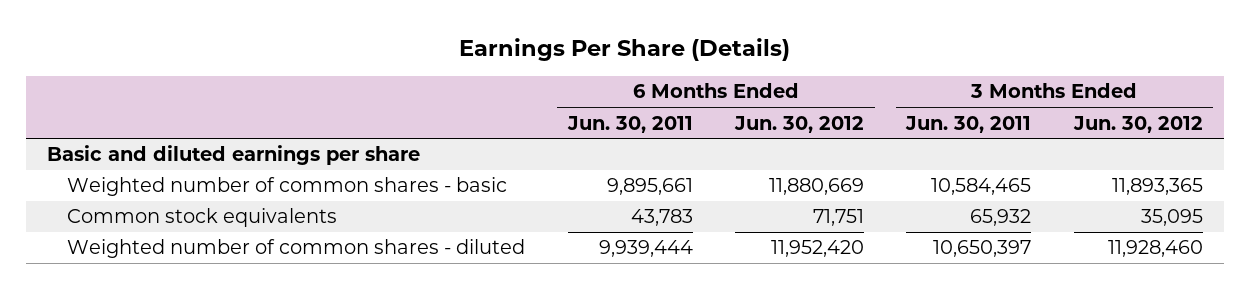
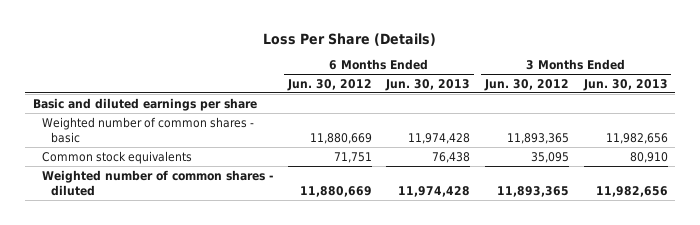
- Earnings Per Share (Details)
+ Loss Per Share (Details)
- | 6 Months Ended Jun. 30, 2011 | 6 Months Ended Jun. 30, 2012 | 3 Months Ended Jun. 30, 2011 | 3 Months Ended Jun. 30, 2012
+ | 6 Months Ended Jun. 30, 2012 | 6 Months Ended Jun. 30, 2013 | 3 Months Ended Jun. 30, 2012 | 3 Months Ended Jun. 30, 2013
- Weighted number of common shares - diluted | 9,939,444 | 11,952,420 | 10,650,397 | 11,928,460
+ Weighted number of common shares - diluted | 11,880,669 | 11,974,428 | 11,893,365 | 11,982,656

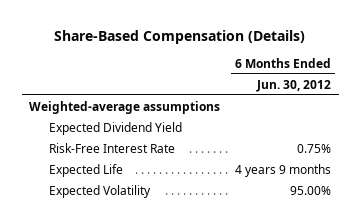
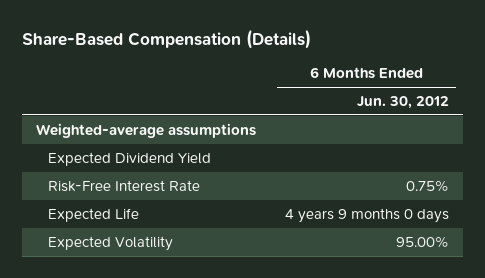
- Expected Life | 4 years 9 months
+ Expected Life | 4 years 9 months 0 days

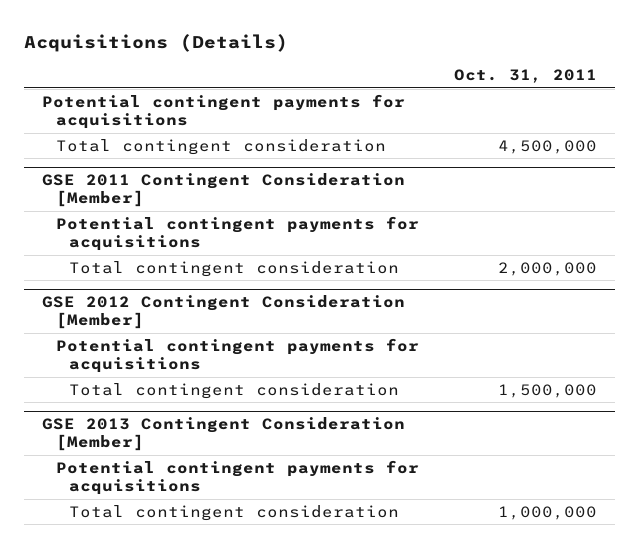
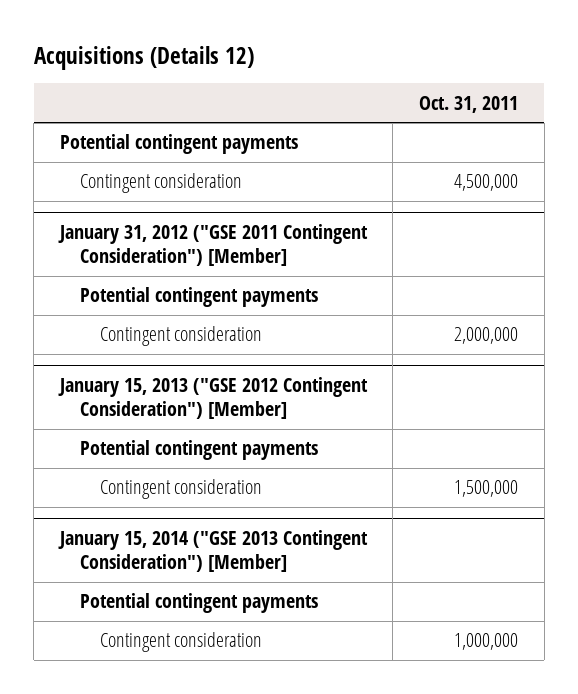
- Acquisitions (Details)
+ Acquisitions (Details 12)
- Potential contingent payments for acquisitions
- Total contingent consideration | 4,500,000
- GSE 2011 Contingent Consideration [Member]
- Potential contingent payments for acquisitions
- Total contingent consideration | 2,000,000
- GSE 2012 Contingent Consideration [Member]
- Potential contingent payments for acquisitions
- Total contingent consideration | 1,500,000
- GSE 2013 Contingent Consideration [Member]
- Potential contingent payments for acquisitions
- Total contingent consideration | 1,000,000
+ Potential contingent payments
+ Contingent consideration | 4,500,000
+ January 31, 2012 ("GSE 2011 Contingent Consideration") [Member]
+ Potential contingent payments
+ Contingent consideration | 2,000,000
+ January 15, 2013 ("GSE 2012 Contingent Consideration") [Member]
+ Potential contingent payments
+ Contingent consideration | 1,500,000
+ January 15, 2014 ("GSE 2013 Contingent Consideration") [Member]
+ Potential contingent payments
+ Contingent consideration | 1,000,000

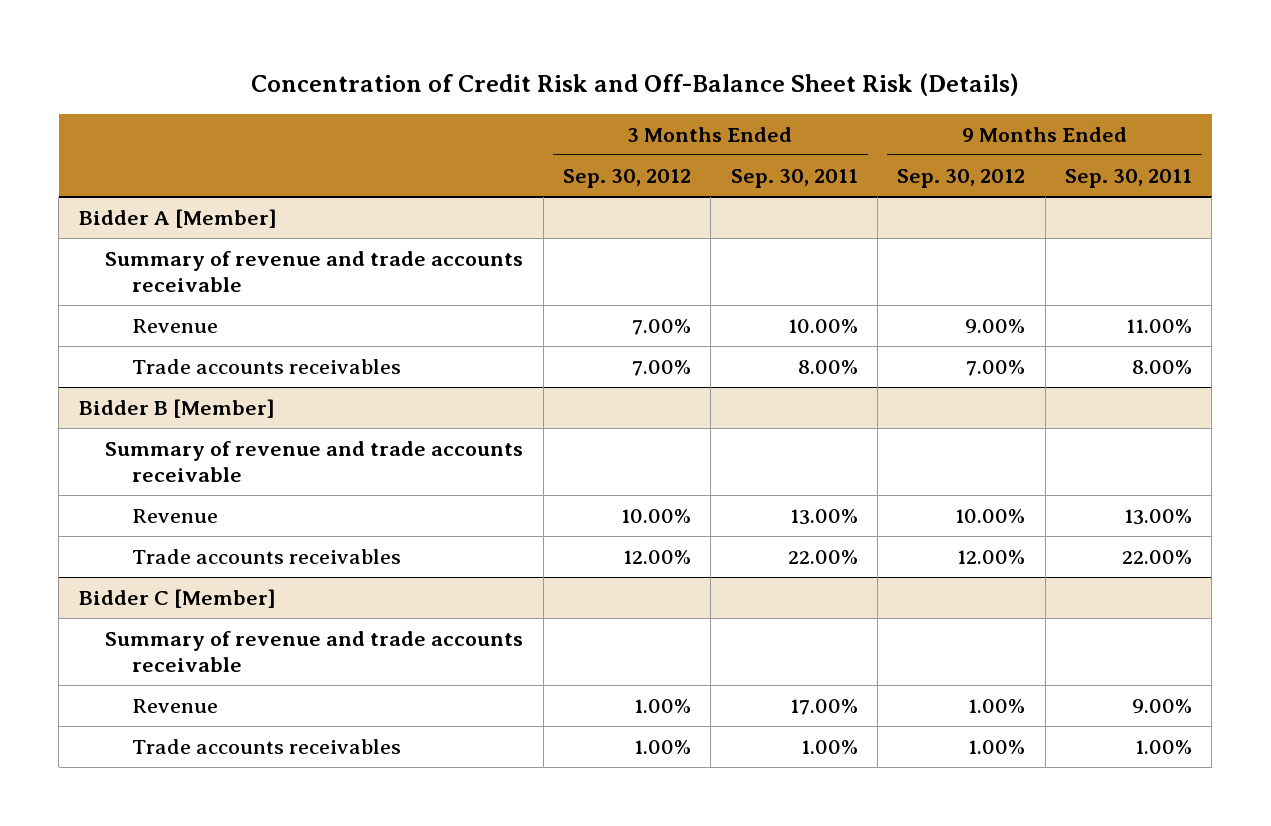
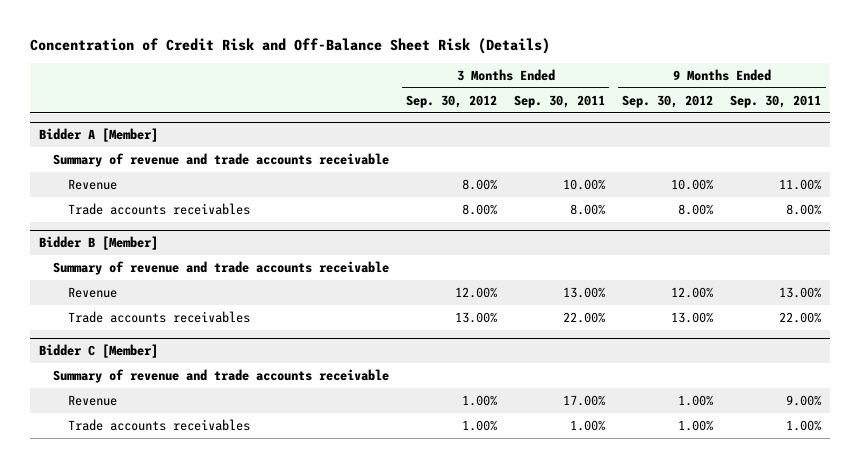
@ Bidder A [Member]
- Revenue | 7.00% | 10.00% | 9.00% | 11.00%
- Trade accounts receivables | 7.00% | 8.00% | 7.00% | 8.00%
+ Revenue | 8.00% | 10.00% | 10.00% | 11.00%
+ Trade accounts receivables | 8.00% | 8.00% | 8.00% | 8.00%
@ Bidder B [Member]
- Revenue | 10.00% | 13.00% | 10.00% | 13.00%
- Trade accounts receivables | 12.00% | 22.00% | 12.00% | 22.00%
+ Revenue | 12.00% | 13.00% | 12.00% | 13.00%
+ Trade accounts receivables | 13.00% | 22.00% | 13.00% | 22.00%

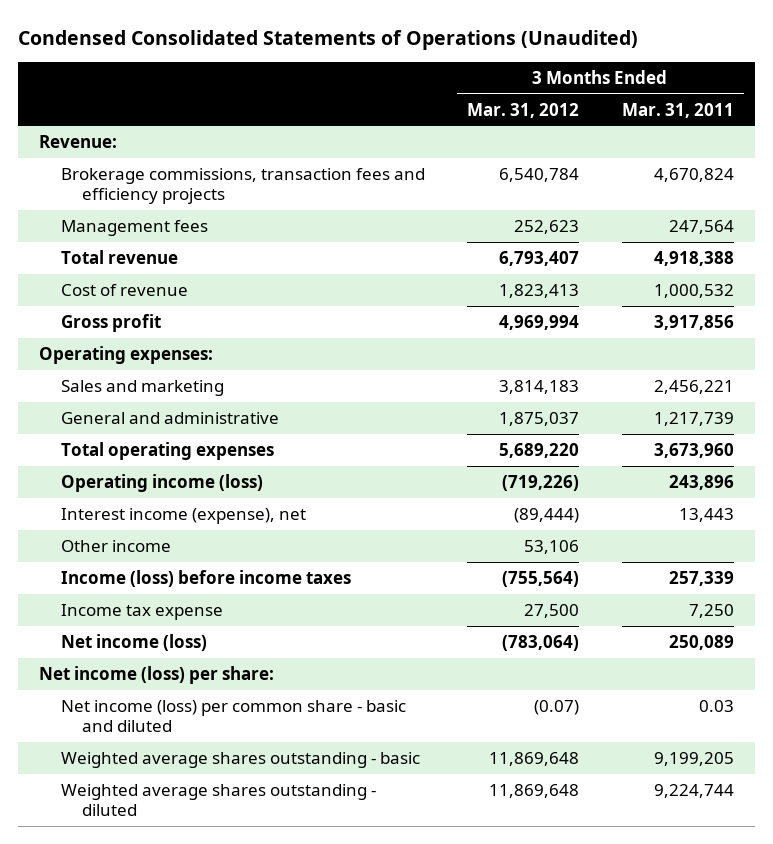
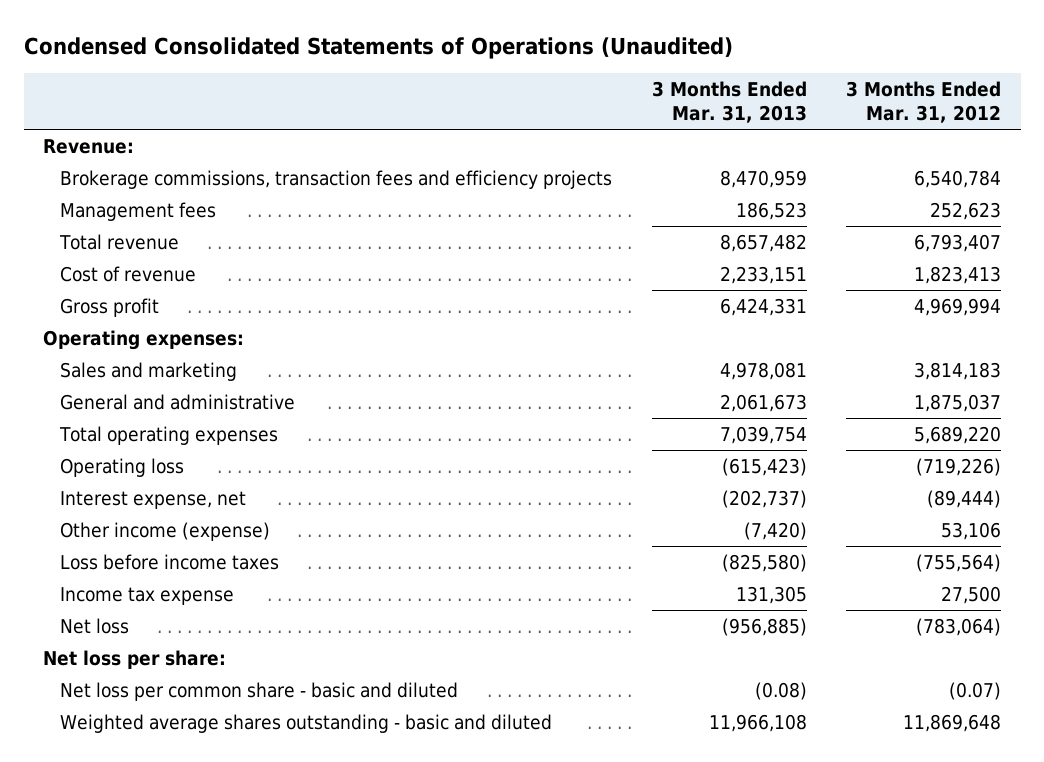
- | 3 Months Ended Mar. 31, 2012 | 3 Months Ended Mar. 31, 2011
+ | 3 Months Ended Mar. 31, 2013 | 3 Months Ended Mar. 31, 2012
- Operating income (loss) | (719,226) | 243,896
- Interest income (expense), net | (89,444) | 13,443
- Other income | 53,106 |
- Income (loss) before income taxes | (755,564) | 257,339
+ Operating loss | (615,423) | (719,226)
+ Interest expense, net | (202,737) | (89,444)
+ Other income (expense) | (7,420) | 53,106
+ Loss before income taxes | (825,580) | (755,564)
- Net income (loss) | (783,064) | 250,089
- Net income (loss) per share:
- Net income (loss) per common share - basic and diluted | (0.07) | 0.03
- Weighted average shares outstanding - basic | 11,869,648 | 9,199,205
- Weighted average shares outstanding - diluted | 11,869,648 | 9,224,744
+ Net loss | (956,885) | (783,064)
+ Net loss per share:
+ Net loss per common share - basic and diluted | (0.08) | (0.07)
+ Weighted average shares outstanding - basic and diluted | 11,966,108 | 11,869,648

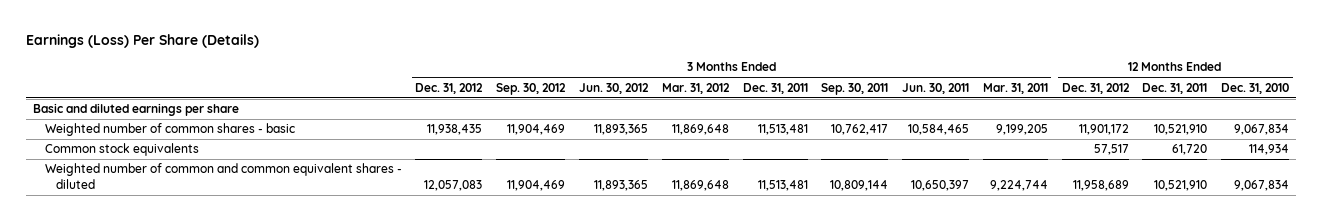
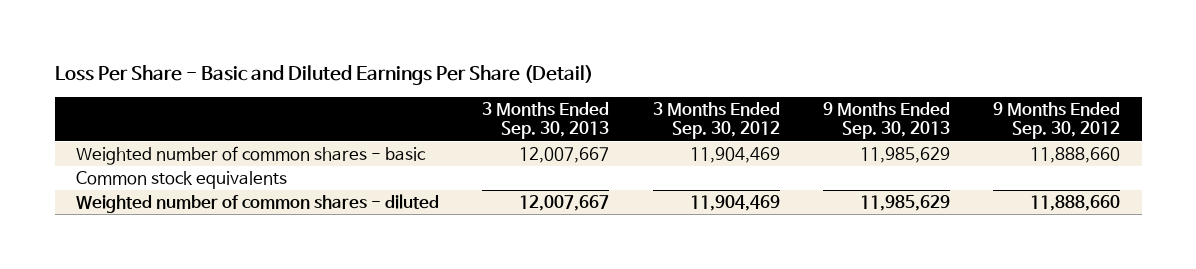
- Earnings (Loss) Per Share (Details)
+ Loss Per Share - Basic and Diluted Earnings Per Share (Detail)
- | 3 Months Ended Dec. 31, 2012 | 3 Months Ended Sep. 30, 2012 | 3 Months Ended Jun. 30, 2012 | 3 Months Ended Mar. 31, 2012 | 3 Months Ended Dec. 31, 2011 | 3 Months Ended Sep. 30, 2011 | 3 Months Ended Jun. 30, 2011 | 3 Months Ended Mar. 31, 2011 | 12 Months Ended Dec. 31, 2012 | 12 Months Ended Dec. 31, 2011 | 12 Months Ended Dec. 31, 2010
+ | 3 Months Ended Sep. 30, 2013 | 3 Months Ended Sep. 30, 2012 | 9 Months Ended Sep. 30, 2013 | 9 Months Ended Sep. 30, 2012
- Basic and diluted earnings per share
- Weighted number of common and common equivalent shares - diluted | 12,057,083 | 11,904,469 | 11,893,365 | 11,869,648 | 11,513,481 | 10,809,144 | 10,650,397 | 9,224,744 | 11,958,689 | 10,521,910 | 9,067,834
+ Weighted number of common shares - diluted | 12,007,667 | 11,904,469 | 11,985,629 | 11,888,660

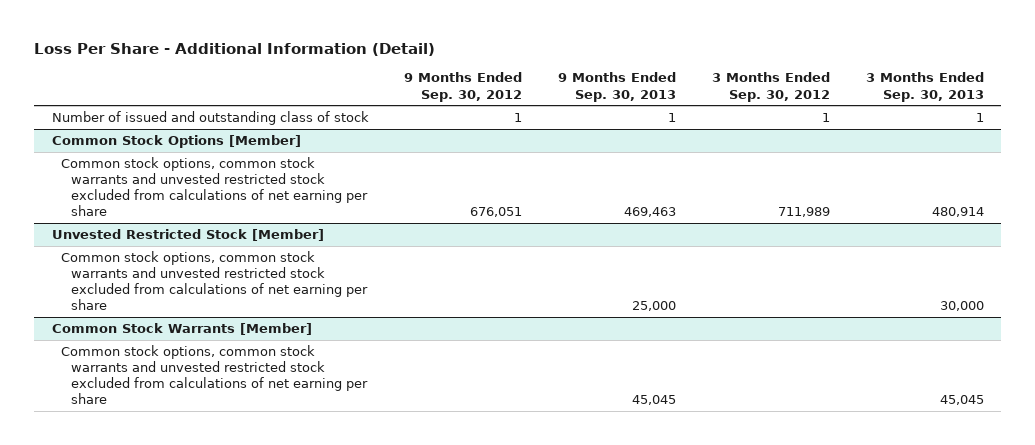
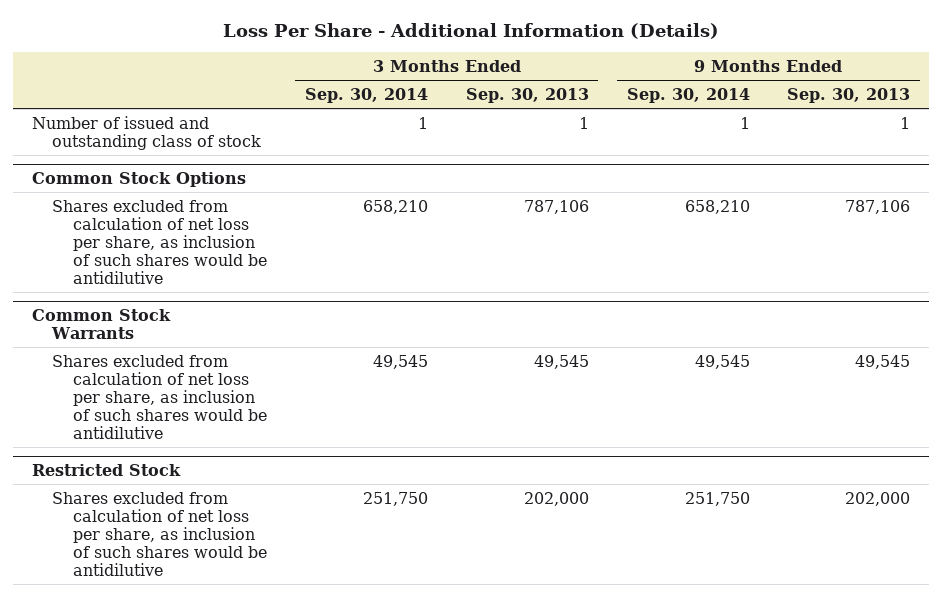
- Loss Per Share - Additional Information (Detail)
+ Loss Per Share - Additional Information (Details)
- | 9 Months Ended Sep. 30, 2012 | 9 Months Ended Sep. 30, 2013 | 3 Months Ended Sep. 30, 2012 | 3 Months Ended Sep. 30, 2013
+ | 3 Months Ended Sep. 30, 2014 | 3 Months Ended Sep. 30, 2013 | 9 Months Ended Sep. 30, 2014 | 9 Months Ended Sep. 30, 2013
- Common Stock Options [Member]
- Common stock options, common stock warrants and unvested restricted stock excluded from calculations of net earning per share | 676,051 | 469,463 | 711,989 | 480,914
- Unvested Restricted Stock [Member]
- Common stock options, common stock warrants and unvested restricted stock excluded from calculations of net earning per share | | 25,000 | | 30,000
- Common Stock Warrants [Member]
- Common stock options, common stock warrants and unvested restricted stock excluded from calculations of net earning per share | | 45,045 | | 45,045
+ Common Stock Options
+ Shares excluded from calculation of net loss per share, as inclusion of such shares would be antidilutive | 658,210 | 787,106 | 658,210 | 787,106
+ Common Stock Warrants
+ Shares excluded from calculation of net loss per share, as inclusion of such shares would be antidilutive | 49,545 | 49,545 | 49,545 | 49,545
+ Restricted Stock
+ Shares excluded from calculation of net loss per share, as inclusion of such shares would be antidilutive | 251,750 | 202,000 | 251,750 | 202,000

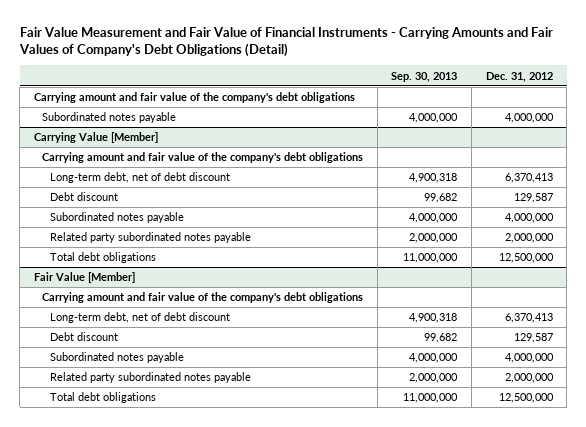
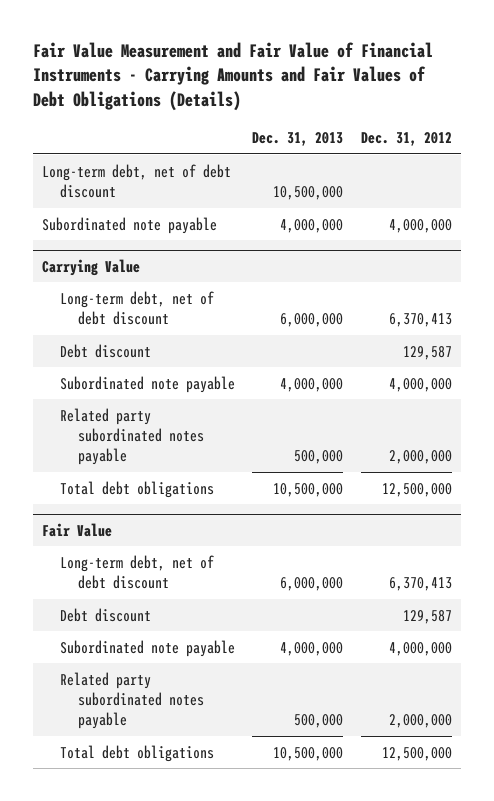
- Fair Value Measurement and Fair Value of Financial Instruments - Carrying Amounts and Fair Values of Company's Debt Obligations (Detail)
+ Fair Value Measurement and Fair Value of Financial Instruments - Carrying Amounts and Fair Values of Debt Obligations (Details)
- | Sep. 30, 2013 | Dec. 31, 2012
+ | Dec. 31, 2013 | Dec. 31, 2012
- Carrying amount and fair value of the company's debt obligations
- Subordinated notes payable | 4,000,000 | 4,000,000
- Carrying Value [Member]
- Carrying amount and fair value of the company's debt obligations
+ Long-term debt, net of debt discount | 10,500,000 |
+ Subordinated note payable | 4,000,000 | 4,000,000
+ Carrying Value
- Subordinated notes payable | 4,000,000 | 4,000,000
+ Subordinated note payable | 4,000,000 | 4,000,000
- Fair Value [Member]
- Carrying amount and fair value of the company's debt obligations
+ Fair Value
- Subordinated notes payable | 4,000,000 | 4,000,000
+ Subordinated note payable | 4,000,000 | 4,000,000

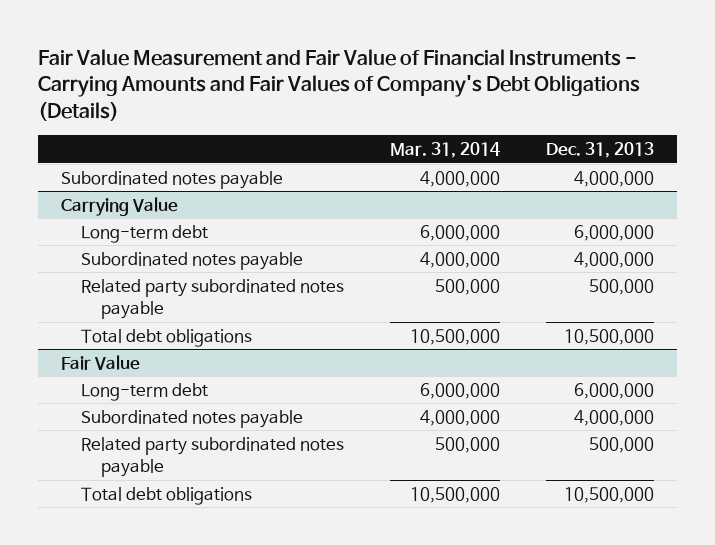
- Fair Value Measurement and Fair Value of Financial Instruments - Carrying Amounts and Fair Values of Debt Obligations (Details)
+ Fair Value Measurement and Fair Value of Financial Instruments - Carrying Amounts and Fair Values of Company's Debt Obligations (Details)
- | Dec. 31, 2013 | Dec. 31, 2012
+ | Mar. 31, 2014 | Dec. 31, 2013
- Long-term debt, net of debt discount | 10,500,000 |
- Subordinated note payable | 4,000,000 | 4,000,000
+ Subordinated notes payable | 4,000,000 | 4,000,000
@ Carrying Value
- Long-term debt, net of debt discount | 6,000,000 | 6,370,413
- Debt discount | | 129,587
- Subordinated note payable | 4,000,000 | 4,000,000
+ Long-term debt | 6,000,000 | 6,000,000
+ Subordinated notes payable | 4,000,000 | 4,000,000
@ Fair Value
- Long-term debt, net of debt discount | 6,000,000 | 6,370,413
- Debt discount | | 129,587
- Subordinated note payable | 4,000,000 | 4,000,000
+ Long-term debt | 6,000,000 | 6,000,000
+ Subordinated notes payable | 4,000,000 | 4,000,000

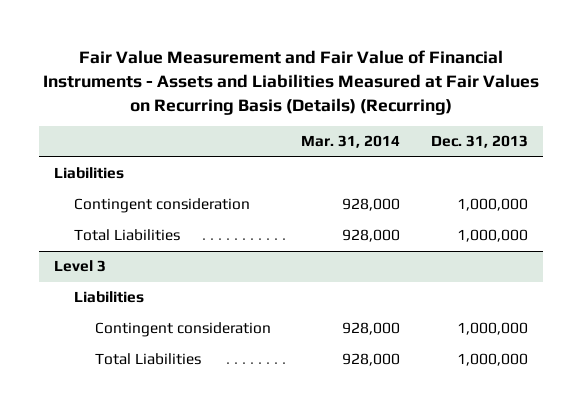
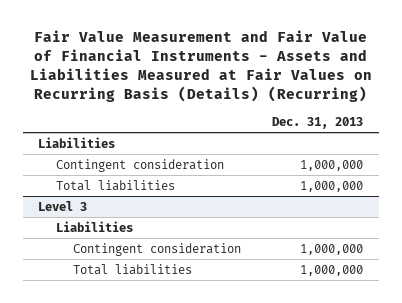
- | Mar. 31, 2014 | Dec. 31, 2013
+ | Dec. 31, 2013
- Total Liabilities | 928,000 | 1,000,000
+ Total liabilities | 1,000,000
@ Level 3
- Total Liabilities | 928,000 | 1,000,000
+ Total liabilities | 1,000,000

